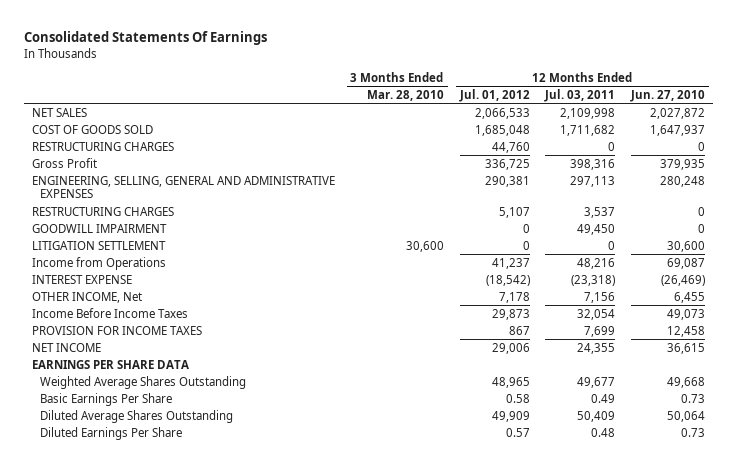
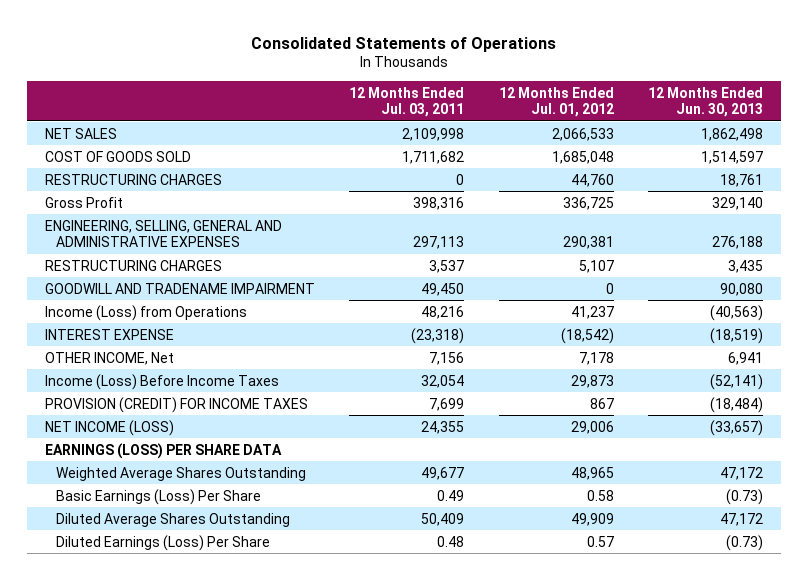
- Consolidated Statements Of Earnings
+ Consolidated Statements of Operations
- | 3 Months Ended Mar. 28, 2010 | 12 Months Ended Jul. 01, 2012 | 12 Months Ended Jul. 03, 2011 | 12 Months Ended Jun. 27, 2010
+ | 12 Months Ended Jul. 03, 2011 | 12 Months Ended Jul. 01, 2012 | 12 Months Ended Jun. 30, 2013
- GOODWILL IMPAIRMENT | | 0 | 49,450 | 0
- LITIGATION SETTLEMENT | 30,600 | 0 | 0 | 30,600
- Income from Operations | | 41,237 | 48,216 | 69,087
+ GOODWILL AND TRADENAME IMPAIRMENT | 49,450 | 0 | 90,080
+ Income (Loss) from Operations | 48,216 | 41,237 | (40,563)
- Income Before Income Taxes | | 29,873 | 32,054 | 49,073
- PROVISION FOR INCOME TAXES | | 867 | 7,699 | 12,458
- NET INCOME | | 29,006 | 24,355 | 36,615
- EARNINGS PER SHARE DATA
+ Income (Loss) Before Income Taxes | 32,054 | 29,873 | (52,141)
+ PROVISION (CREDIT) FOR INCOME TAXES | 7,699 | 867 | (18,484)
+ NET INCOME (LOSS) | 24,355 | 29,006 | (33,657)
+ EARNINGS (LOSS) PER SHARE DATA
- Basic Earnings Per Share | | 0.58 | 0.49 | 0.73
+ Basic Earnings (Loss) Per Share | 0.49 | 0.58 | (0.73)
- Diluted Earnings Per Share | | 0.57 | 0.48 | 0.73
+ Diluted Earnings (Loss) Per Share | 0.48 | 0.57 | (0.73)

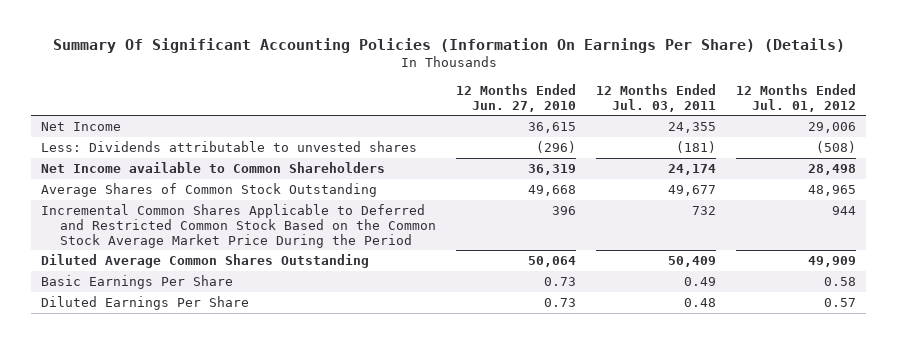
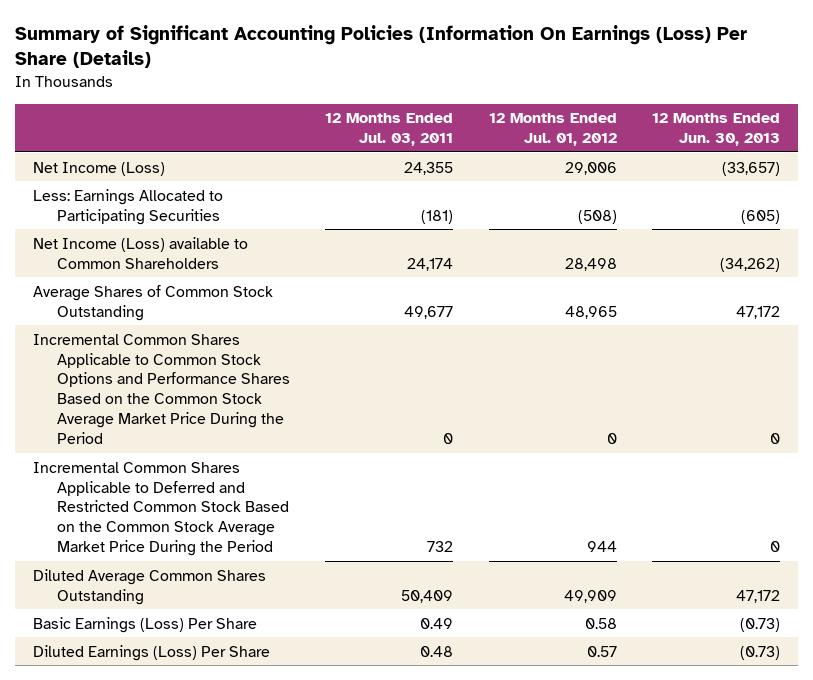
- Summary Of Significant Accounting Policies (Information On Earnings Per Share) (Details)
+ Summary of Significant Accounting Policies (Information On Earnings (Loss) Per Share (Details)
- | 12 Months Ended Jun. 27, 2010 | 12 Months Ended Jul. 03, 2011 | 12 Months Ended Jul. 01, 2012
+ | 12 Months Ended Jul. 03, 2011 | 12 Months Ended Jul. 01, 2012 | 12 Months Ended Jun. 30, 2013
- Net Income | 36,615 | 24,355 | 29,006
- Less: Dividends attributable to unvested shares | (296) | (181) | (508)
- Net Income available to Common Shareholders | 36,319 | 24,174 | 28,498
+ Net Income (Loss) | 24,355 | 29,006 | (33,657)
+ Less: Earnings Allocated to Participating Securities | (181) | (508) | (605)
+ Net Income (Loss) available to Common Shareholders | 24,174 | 28,498 | (34,262)
+ Incremental Common Shares Applicable to Common Stock Options and Performance Shares Based on the Common Stock Average Market Price During the Period | 0 | 0 | 0
- Basic Earnings Per Share | 0.73 | 0.49 | 0.58
- Diluted Earnings Per Share | 0.73 | 0.48 | 0.57
+ Basic Earnings (Loss) Per Share | 0.49 | 0.58 | (0.73)
+ Diluted Earnings (Loss) Per Share | 0.48 | 0.57 | (0.73)

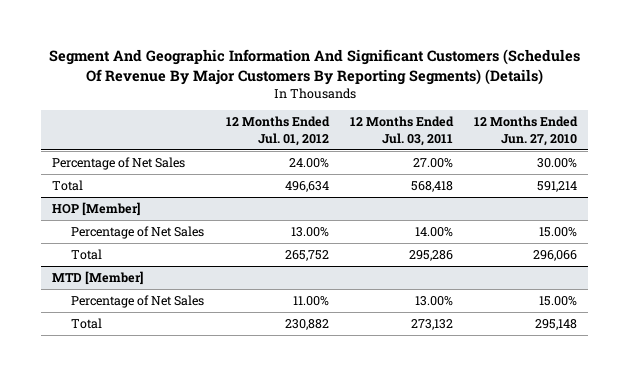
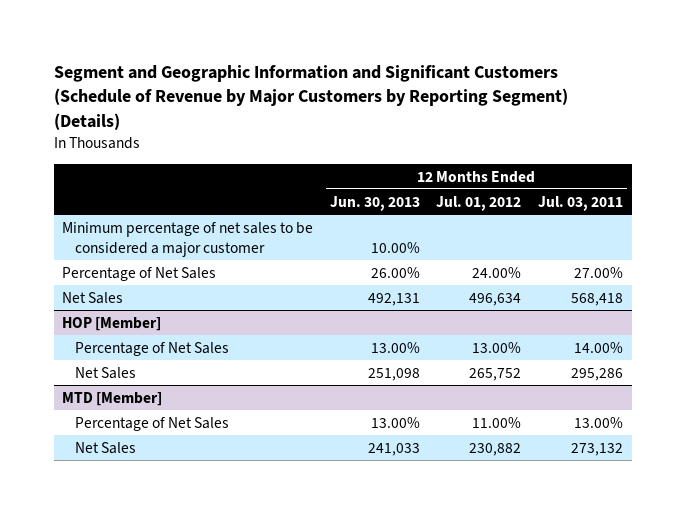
- Segment And Geographic Information And Significant Customers (Schedules Of Revenue By Major Customers By Reporting Segments) (Details)
+ Segment and Geographic Information and Significant Customers (Schedule of Revenue by Major Customers by Reporting Segment) (Details)
- | 12 Months Ended Jul. 01, 2012 | 12 Months Ended Jul. 03, 2011 | 12 Months Ended Jun. 27, 2010
+ | 12 Months Ended Jun. 30, 2013 | 12 Months Ended Jul. 01, 2012 | 12 Months Ended Jul. 03, 2011
+ Minimum percentage of net sales to be considered a major customer | 10.00% | |
- Total | 496,634 | 568,418 | 591,214
+ Net Sales | 492,131 | 496,634 | 568,418
@ HOP [Member]
- Total | 265,752 | 295,286 | 296,066
+ Net Sales | 251,098 | 265,752 | 295,286
@ MTD [Member]
- Total | 230,882 | 273,132 | 295,148
+ Net Sales | 241,033 | 230,882 | 273,132

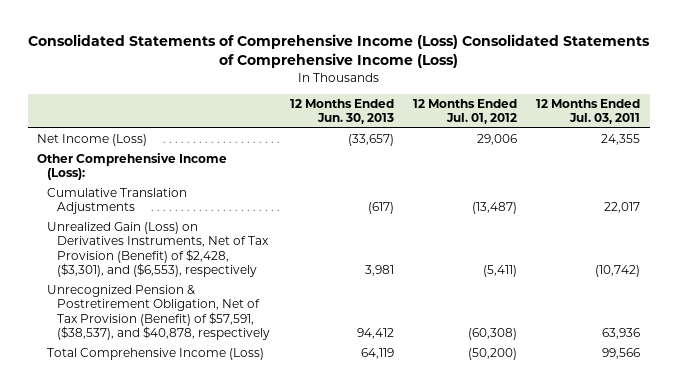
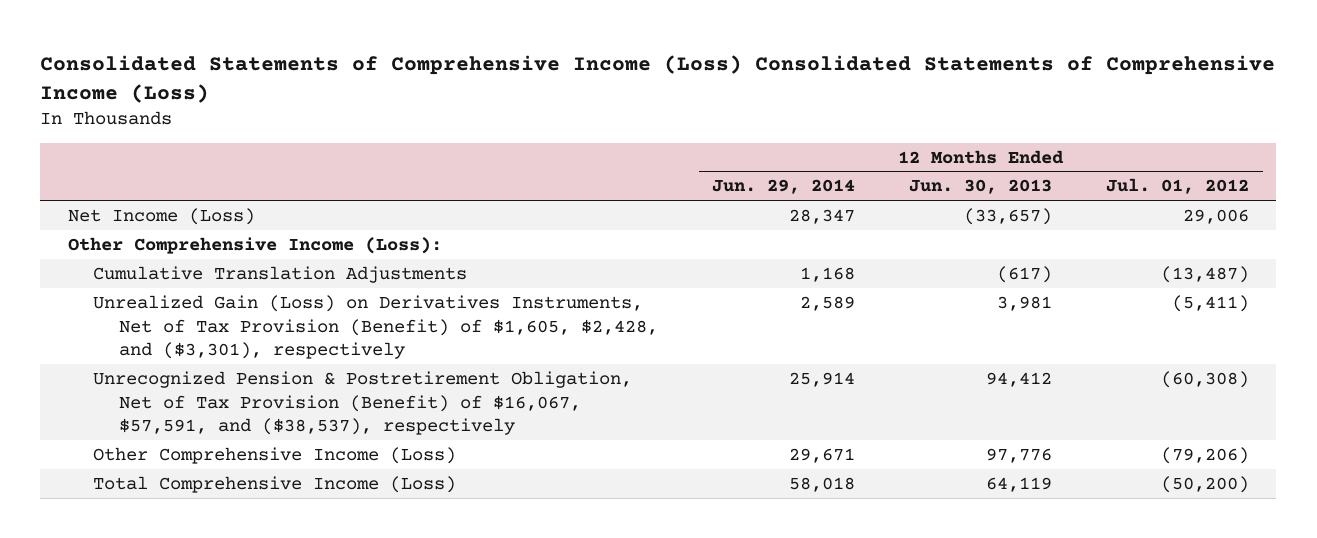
- | 12 Months Ended Jun. 30, 2013 | 12 Months Ended Jul. 01, 2012 | 12 Months Ended Jul. 03, 2011
+ | 12 Months Ended Jun. 29, 2014 | 12 Months Ended Jun. 30, 2013 | 12 Months Ended Jul. 01, 2012
- Unrealized Gain (Loss) on Derivatives Instruments, Net of Tax Provision (Benefit) of $2,428, ($3,301), and ($6,553), respectively | 3,981 | (5,411) | (10,742)
- Unrecognized Pension & Postretirement Obligation, Net of Tax Provision (Benefit) of $57,591, ($38,537), and $40,878, respectively | 94,412 | (60,308) | 63,936
+ Unrealized Gain (Loss) on Derivatives Instruments, Net of Tax Provision (Benefit) of $1,605, $2,428, and ($3,301), respectively | 2,589 | 3,981 | (5,411)
+ Unrecognized Pension & Postretirement Obligation, Net of Tax Provision (Benefit) of $16,067, $57,591, and ($38,537), respectively | 25,914 | 94,412 | (60,308)
+ Other Comprehensive Income (Loss) | 29,671 | 97,776 | (79,206)

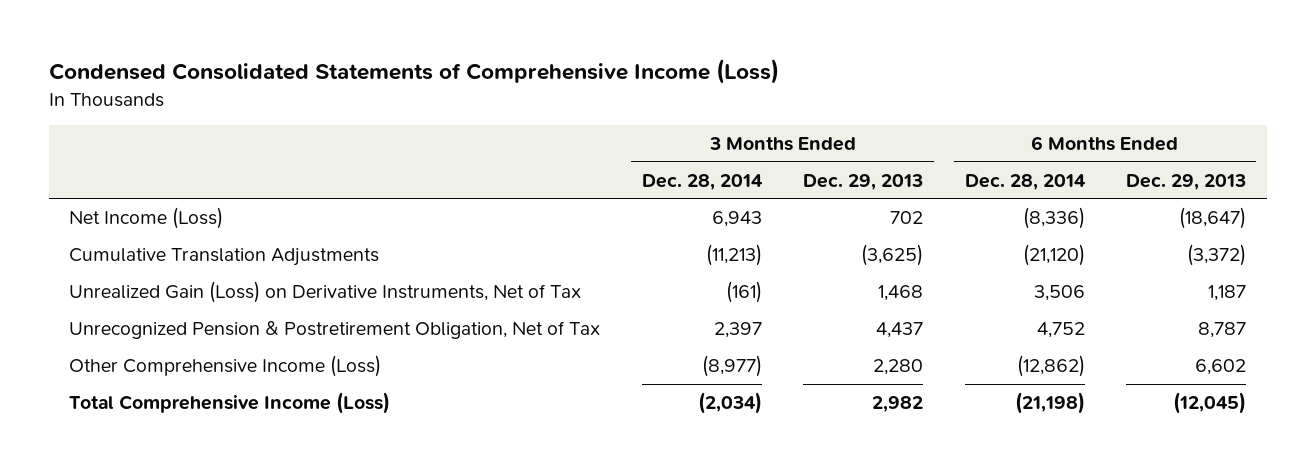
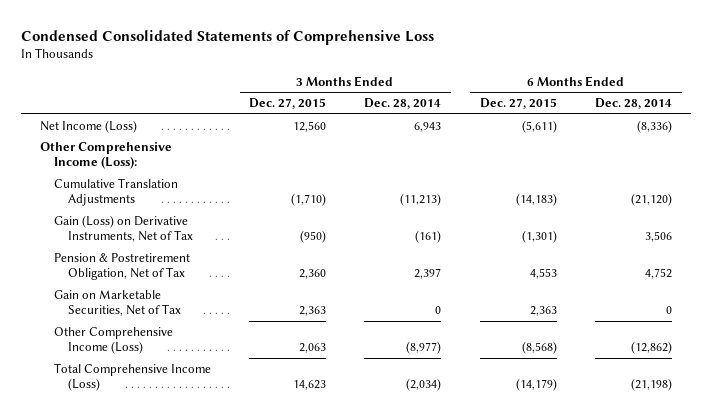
- Condensed Consolidated Statements of Comprehensive Income (Loss)
+ Condensed Consolidated Statements of Comprehensive Loss
- | 3 Months Ended Dec. 28, 2014 | 3 Months Ended Dec. 29, 2013 | 6 Months Ended Dec. 28, 2014 | 6 Months Ended Dec. 29, 2013
+ | 3 Months Ended Dec. 27, 2015 | 3 Months Ended Dec. 28, 2014 | 6 Months Ended Dec. 27, 2015 | 6 Months Ended Dec. 28, 2014
+ Other Comprehensive Income (Loss):
- Unrealized Gain (Loss) on Derivative Instruments, Net of Tax | (161) | 1,468 | 3,506 | 1,187
- Unrecognized Pension & Postretirement Obligation, Net of Tax | 2,397 | 4,437 | 4,752 | 8,787
+ Gain (Loss) on Derivative Instruments, Net of Tax | (950) | (161) | (1,301) | 3,506
+ Pension & Postretirement Obligation, Net of Tax | 2,360 | 2,397 | 4,553 | 4,752
+ Gain on Marketable Securities, Net of Tax | 2,363 | 0 | 2,363 | 0

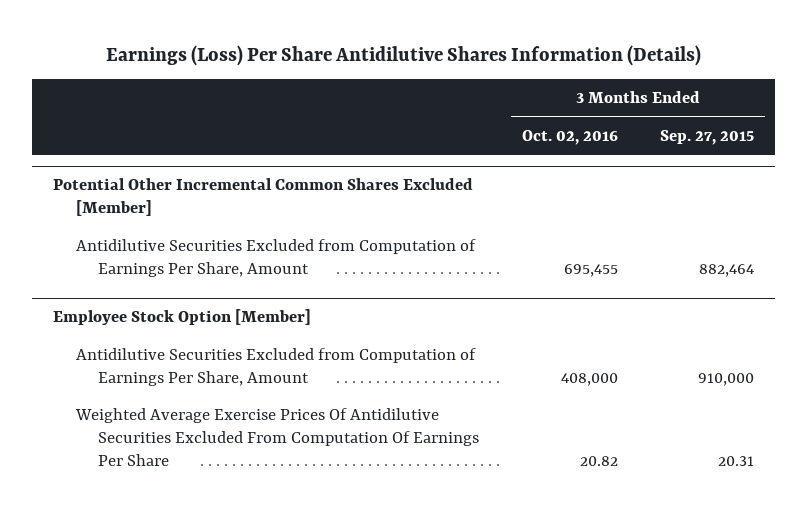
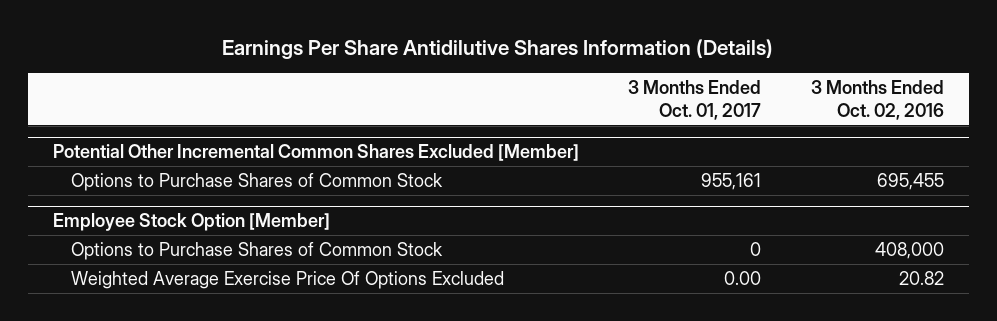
- Earnings (Loss) Per Share Antidilutive Shares Information (Details)
+ Earnings Per Share Antidilutive Shares Information (Details)
- | 3 Months Ended Oct. 02, 2016 | 3 Months Ended Sep. 27, 2015
+ | 3 Months Ended Oct. 01, 2017 | 3 Months Ended Oct. 02, 2016
@ Potential Other Incremental Common Shares Excluded [Member]
- Antidilutive Securities Excluded from Computation of Earnings Per Share, Amount | 695,455 | 882,464
+ Options to Purchase Shares of Common Stock | 955,161 | 695,455
@ Employee Stock Option [Member]
- Antidilutive Securities Excluded from Computation of Earnings Per Share, Amount | 408,000 | 910,000
- Weighted Average Exercise Prices Of Antidilutive Securities Excluded From Computation Of Earnings Per Share | 20.82 | 20.31
+ Options to Purchase Shares of Common Stock | 0 | 408,000
+ Weighted Average Exercise Price Of Options Excluded | 0.00 | 20.82

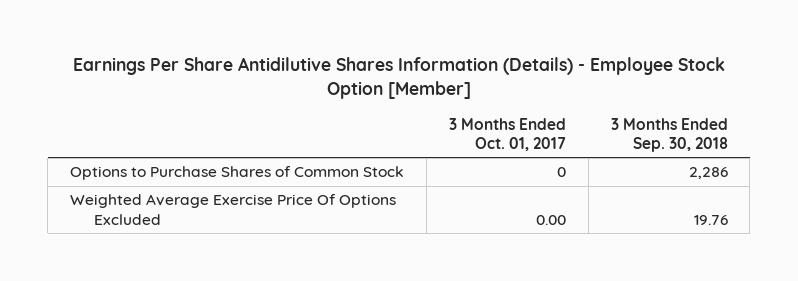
- Earnings Per Share Antidilutive Shares Information (Details)
+ Earnings Per Share Antidilutive Shares Information (Details) - Employee Stock Option [Member]
- | 3 Months Ended Oct. 01, 2017 | 3 Months Ended Oct. 02, 2016
+ | 3 Months Ended Oct. 01, 2017 | 3 Months Ended Sep. 30, 2018
- Potential Other Incremental Common Shares Excluded [Member]
- Options to Purchase Shares of Common Stock | 955,161 | 695,455
- Employee Stock Option [Member]

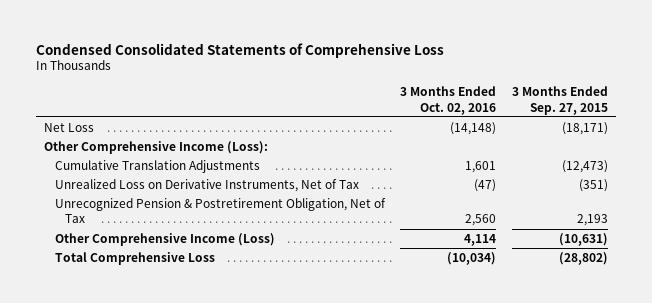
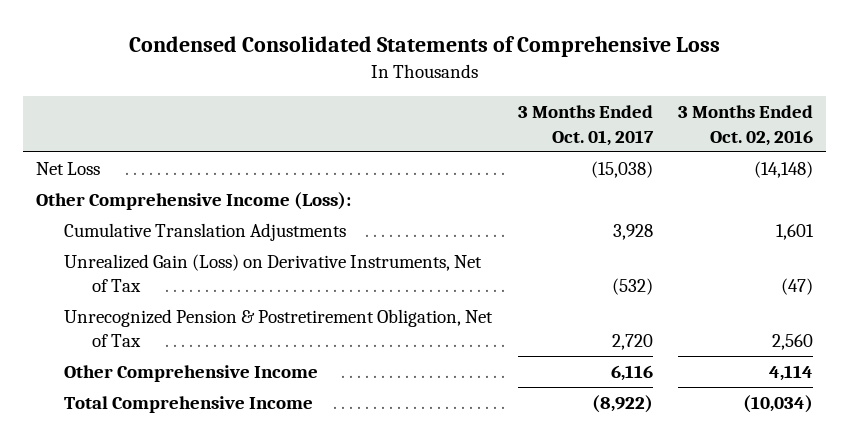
- | 3 Months Ended Oct. 02, 2016 | 3 Months Ended Sep. 27, 2015
+ | 3 Months Ended Oct. 01, 2017 | 3 Months Ended Oct. 02, 2016
- Unrealized Loss on Derivative Instruments, Net of Tax | (47) | (351)
+ Unrealized Gain (Loss) on Derivative Instruments, Net of Tax | (532) | (47)
- Other Comprehensive Income (Loss) | 4,114 | (10,631)
- Total Comprehensive Loss | (10,034) | (28,802)
+ Other Comprehensive Income | 6,116 | 4,114
+ Total Comprehensive Income | (8,922) | (10,034)

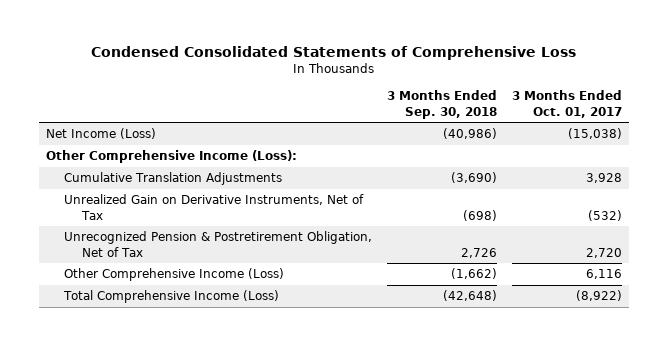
- | 3 Months Ended Oct. 01, 2017 | 3 Months Ended Oct. 02, 2016
+ | 3 Months Ended Sep. 30, 2018 | 3 Months Ended Oct. 01, 2017
- Net Loss | (15,038) | (14,148)
+ Net Income (Loss) | (40,986) | (15,038)
- Unrealized Gain (Loss) on Derivative Instruments, Net of Tax | (532) | (47)
+ Unrealized Gain on Derivative Instruments, Net of Tax | (698) | (532)
- Other Comprehensive Income | 6,116 | 4,114
- Total Comprehensive Income | (8,922) | (10,034)
+ Other Comprehensive Income (Loss) | (1,662) | 6,116
+ Total Comprehensive Income (Loss) | (42,648) | (8,922)

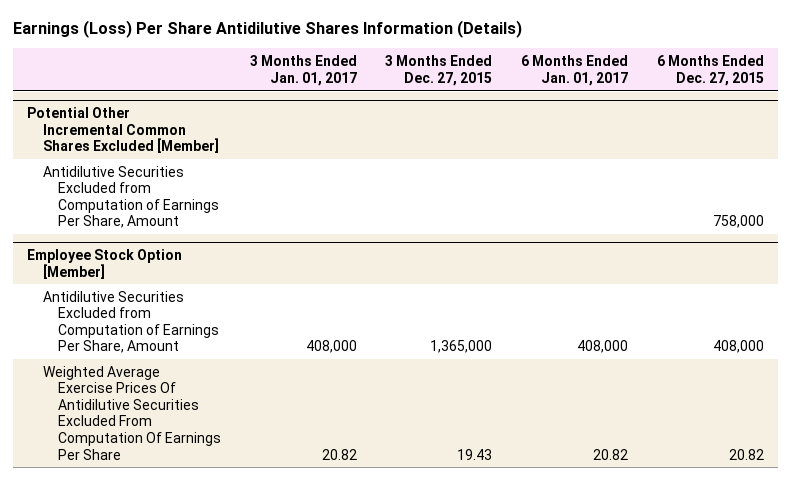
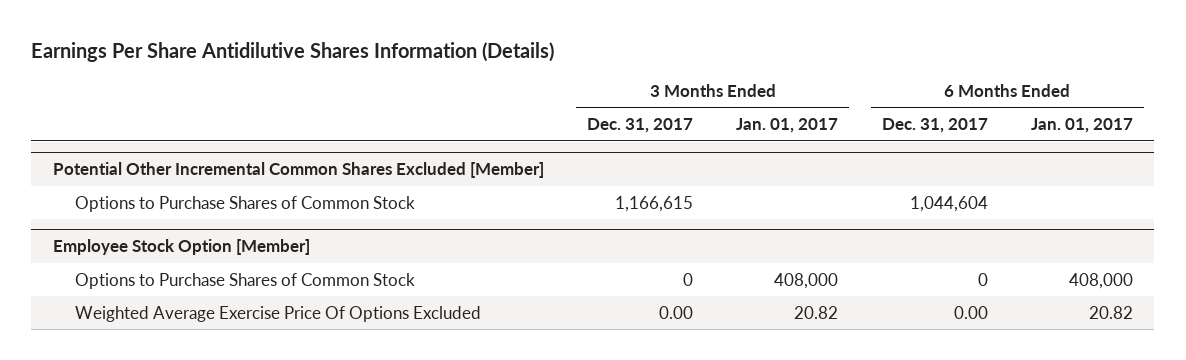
- Earnings (Loss) Per Share Antidilutive Shares Information (Details)
+ Earnings Per Share Antidilutive Shares Information (Details)
- | 3 Months Ended Jan. 01, 2017 | 3 Months Ended Dec. 27, 2015 | 6 Months Ended Jan. 01, 2017 | 6 Months Ended Dec. 27, 2015
+ | 3 Months Ended Dec. 31, 2017 | 3 Months Ended Jan. 01, 2017 | 6 Months Ended Dec. 31, 2017 | 6 Months Ended Jan. 01, 2017
@ Potential Other Incremental Common Shares Excluded [Member]
- Antidilutive Securities Excluded from Computation of Earnings Per Share, Amount | | | | 758,000
+ Options to Purchase Shares of Common Stock | 1,166,615 | | 1,044,604 |
@ Employee Stock Option [Member]
- Antidilutive Securities Excluded from Computation of Earnings Per Share, Amount | 408,000 | 1,365,000 | 408,000 | 408,000
- Weighted Average Exercise Prices Of Antidilutive Securities Excluded From Computation Of Earnings Per Share | 20.82 | 19.43 | 20.82 | 20.82
+ Options to Purchase Shares of Common Stock | 0 | 408,000 | 0 | 408,000
+ Weighted Average Exercise Price Of Options Excluded | 0.00 | 20.82 | 0.00 | 20.82

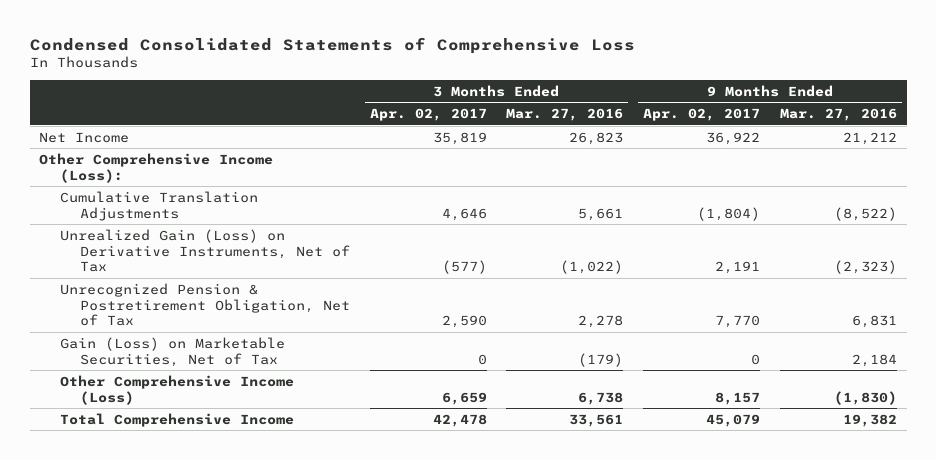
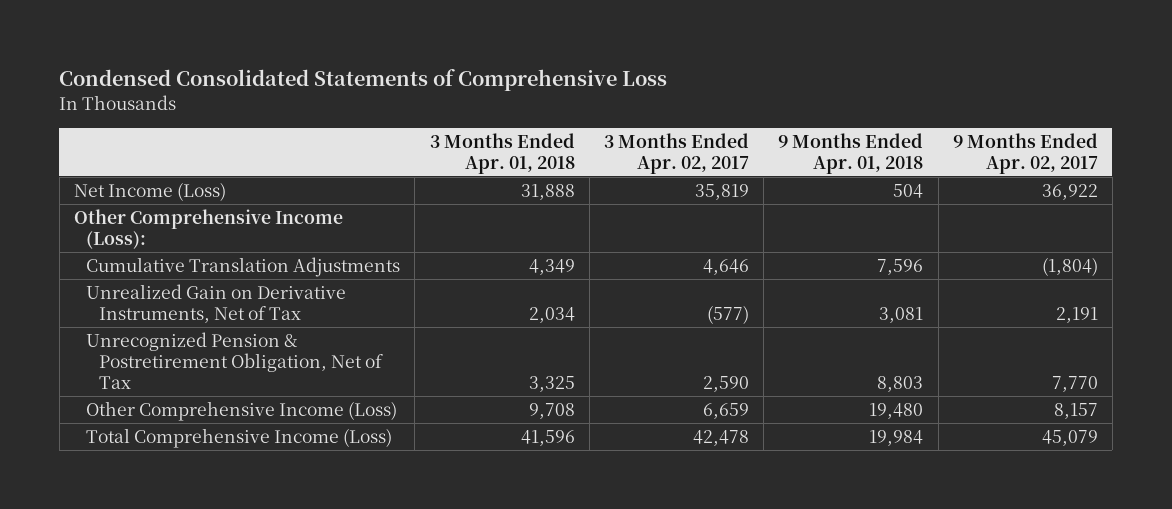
- | 3 Months Ended Apr. 02, 2017 | 3 Months Ended Mar. 27, 2016 | 9 Months Ended Apr. 02, 2017 | 9 Months Ended Mar. 27, 2016
+ | 3 Months Ended Apr. 01, 2018 | 3 Months Ended Apr. 02, 2017 | 9 Months Ended Apr. 01, 2018 | 9 Months Ended Apr. 02, 2017
- Net Income | 35,819 | 26,823 | 36,922 | 21,212
+ Net Income (Loss) | 31,888 | 35,819 | 504 | 36,922
- Unrealized Gain (Loss) on Derivative Instruments, Net of Tax | (577) | (1,022) | 2,191 | (2,323)
+ Unrealized Gain on Derivative Instruments, Net of Tax | 2,034 | (577) | 3,081 | 2,191
- Gain (Loss) on Marketable Securities, Net of Tax | 0 | (179) | 0 | 2,184
- Total Comprehensive Income | 42,478 | 33,561 | 45,079 | 19,382
+ Total Comprehensive Income (Loss) | 41,596 | 42,478 | 19,984 | 45,079

